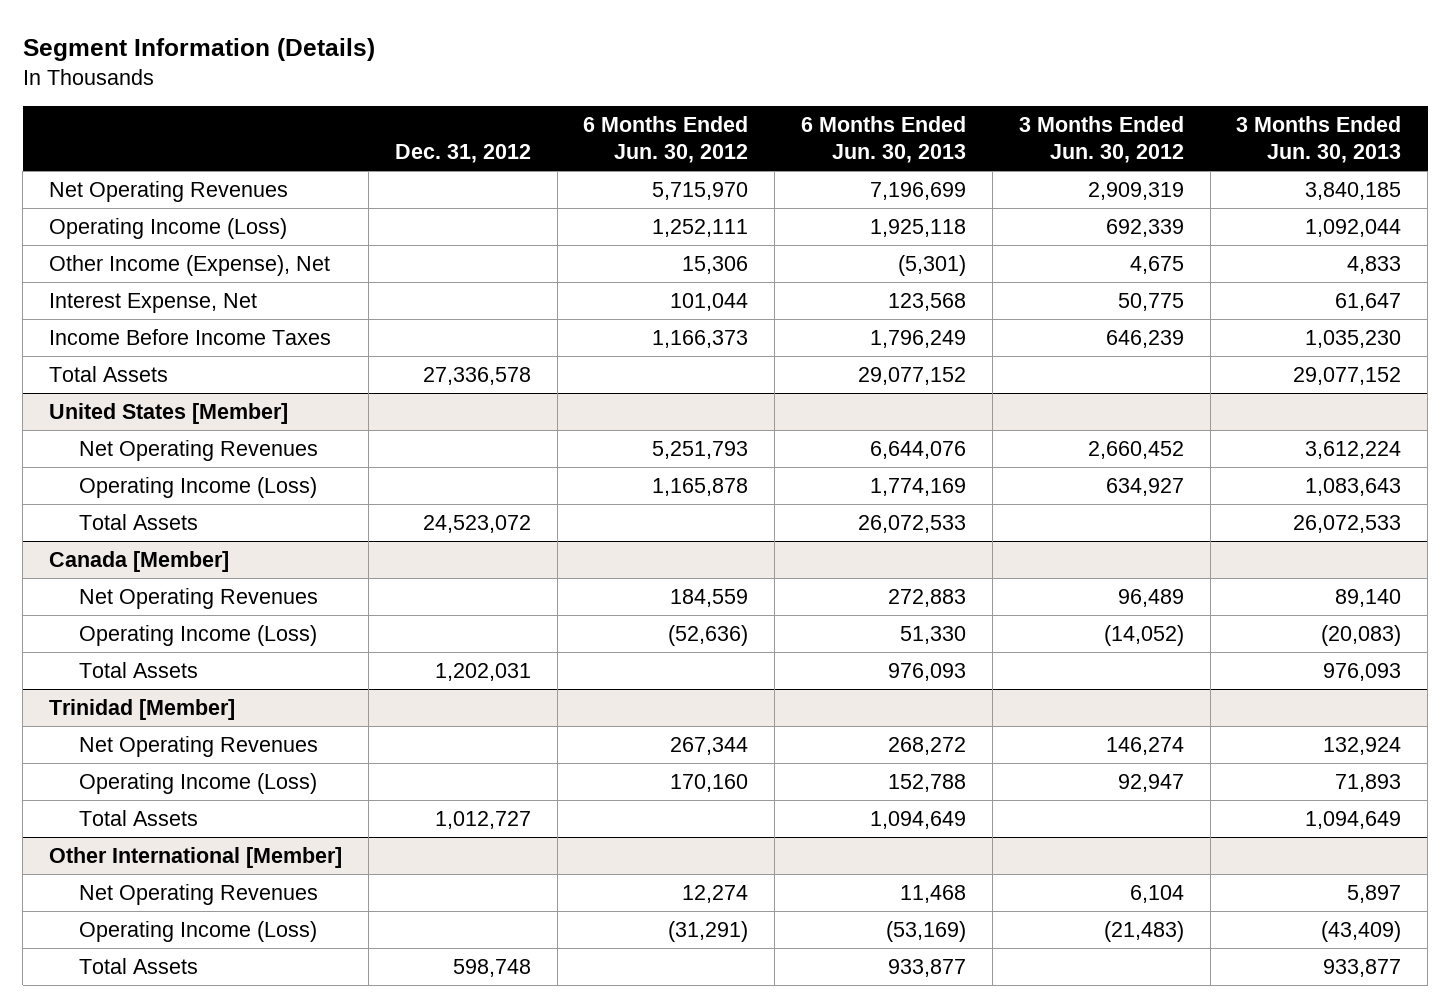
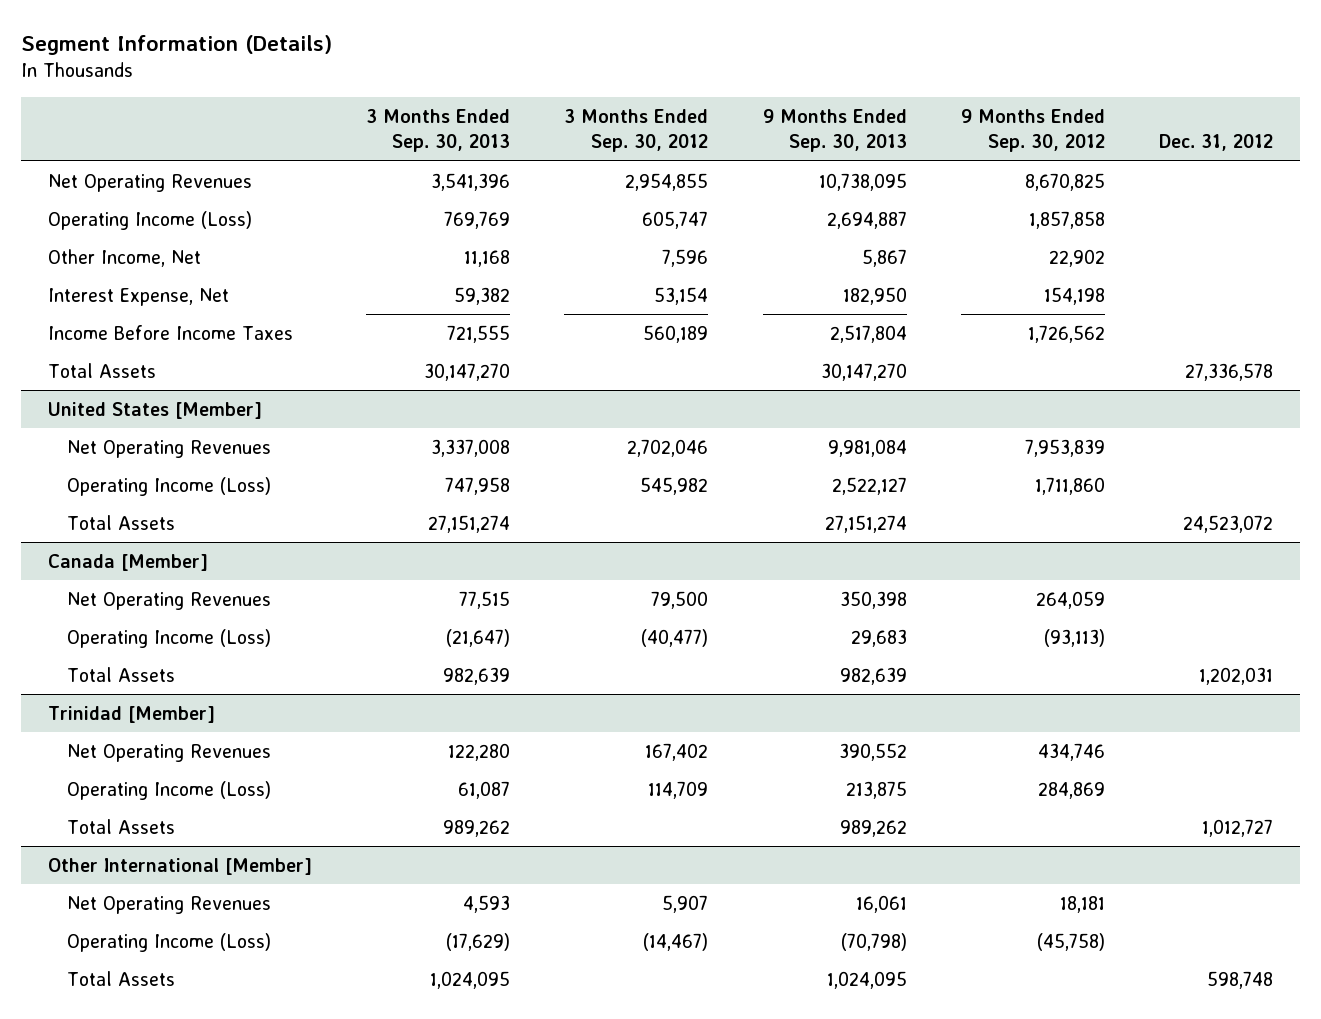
- | Dec. 31, 2012 | 6 Months Ended Jun. 30, 2012 | 6 Months Ended Jun. 30, 2013 | 3 Months Ended Jun. 30, 2012 | 3 Months Ended Jun. 30, 2013
+ | 3 Months Ended Sep. 30, 2013 | 3 Months Ended Sep. 30, 2012 | 9 Months Ended Sep. 30, 2013 | 9 Months Ended Sep. 30, 2012 | Dec. 31, 2012
- Other Income (Expense), Net | | 15,306 | (5,301) | 4,675 | 4,833
+ Other Income, Net | 11,168 | 7,596 | 5,867 | 22,902 |

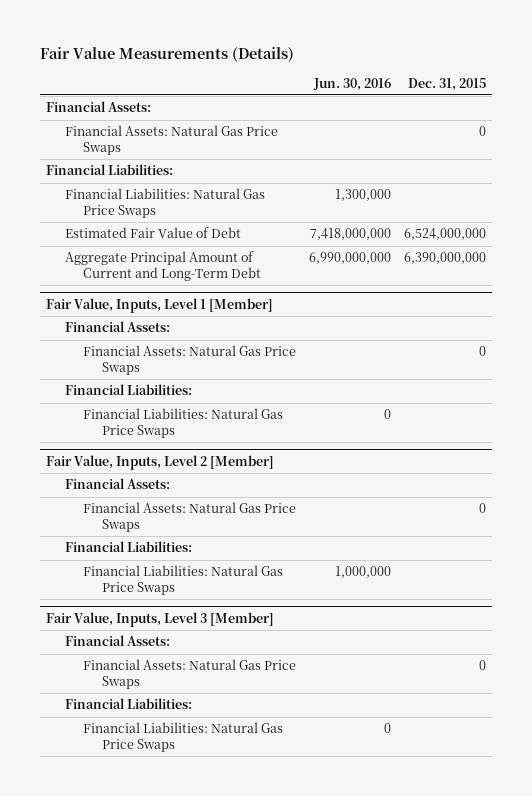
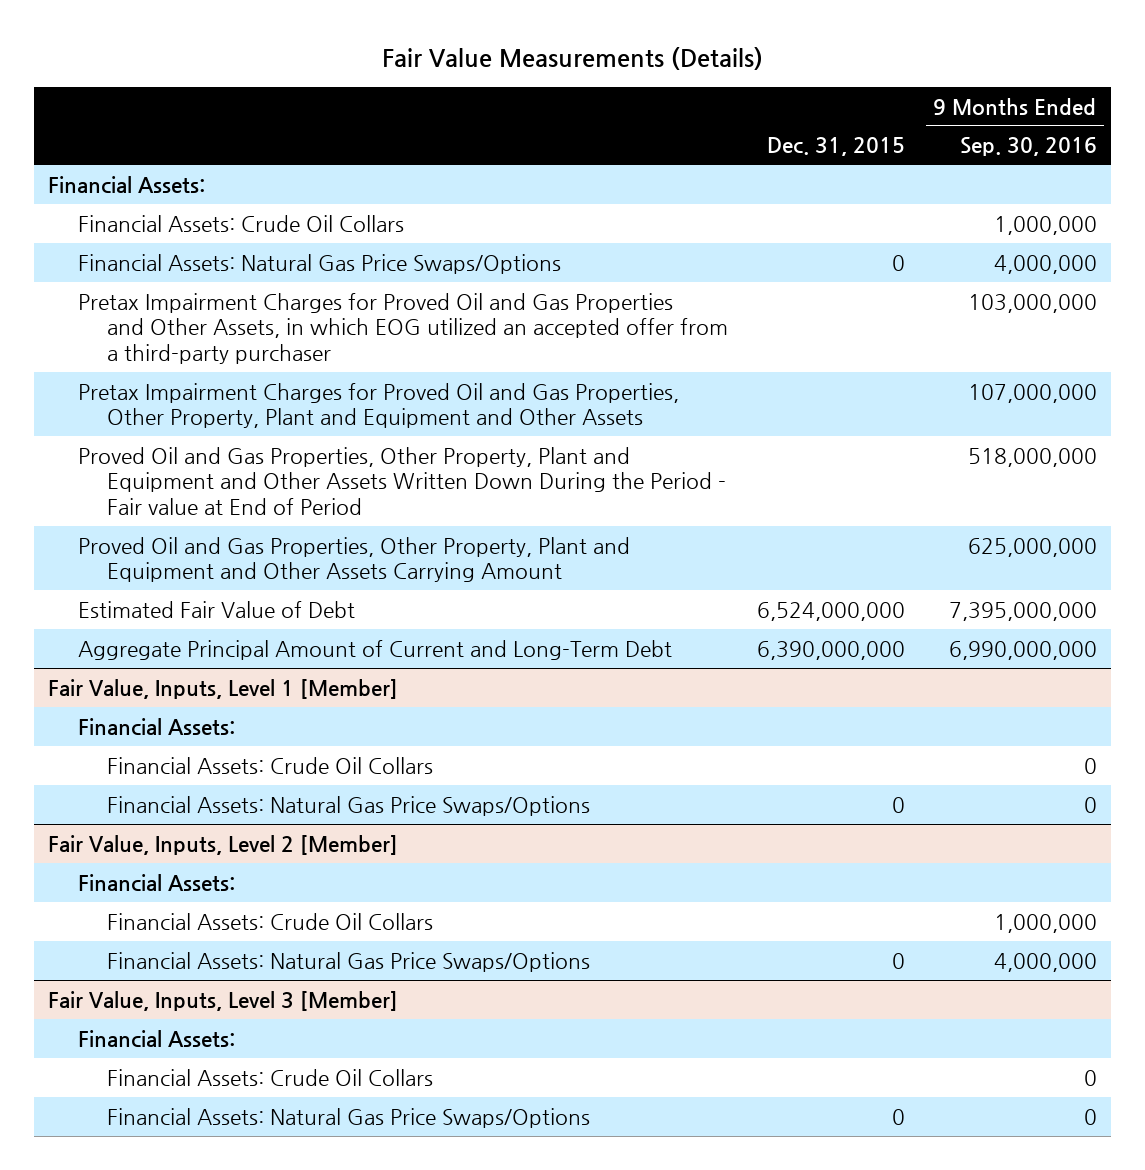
- | Jun. 30, 2016 | Dec. 31, 2015
+ | Dec. 31, 2015 | 9 Months Ended Sep. 30, 2016
- Financial Assets: Natural Gas Price Swaps | | 0
- Financial Liabilities:
- Financial Liabilities: Natural Gas Price Swaps | 1,300,000 |
+ Financial Assets: Crude Oil Collars | | 1,000,000
+ Financial Assets: Natural Gas Price Swaps/Options | 0 | 4,000,000
+ Pretax Impairment Charges for Proved Oil and Gas Properties and Other Assets, in which EOG utilized an accepted offer from a third-party purchaser | | 103,000,000
+ Pretax Impairment Charges for Proved Oil and Gas Properties, Other Property, Plant and Equipment and Other Assets | | 107,000,000
+ Proved Oil and Gas Properties, Other Property, Plant and Equipment and Other Assets Written Down During the Period - Fair value at End of Period | | 518,000,000
+ Proved Oil and Gas Properties, Other Property, Plant and Equipment and Other Assets Carrying Amount | | 625,000,000
@ Fair Value, Inputs, Level 1 [Member]
- Financial Assets: Natural Gas Price Swaps | | 0
- Financial Liabilities:
- Financial Liabilities: Natural Gas Price Swaps | 0 |
+ Financial Assets: Crude Oil Collars | | 0
+ Financial Assets: Natural Gas Price Swaps/Options | 0 | 0
@ Fair Value, Inputs, Level 2 [Member]
- Financial Assets: Natural Gas Price Swaps | | 0
- Financial Liabilities:
- Financial Liabilities: Natural Gas Price Swaps | 1,000,000 |
+ Financial Assets: Crude Oil Collars | | 1,000,000
+ Financial Assets: Natural Gas Price Swaps/Options | 0 | 4,000,000
@ Fair Value, Inputs, Level 3 [Member]
- Financial Assets: Natural Gas Price Swaps | | 0
- Financial Liabilities:
- Financial Liabilities: Natural Gas Price Swaps | 0 |
+ Financial Assets: Crude Oil Collars | | 0
+ Financial Assets: Natural Gas Price Swaps/Options | 0 | 0

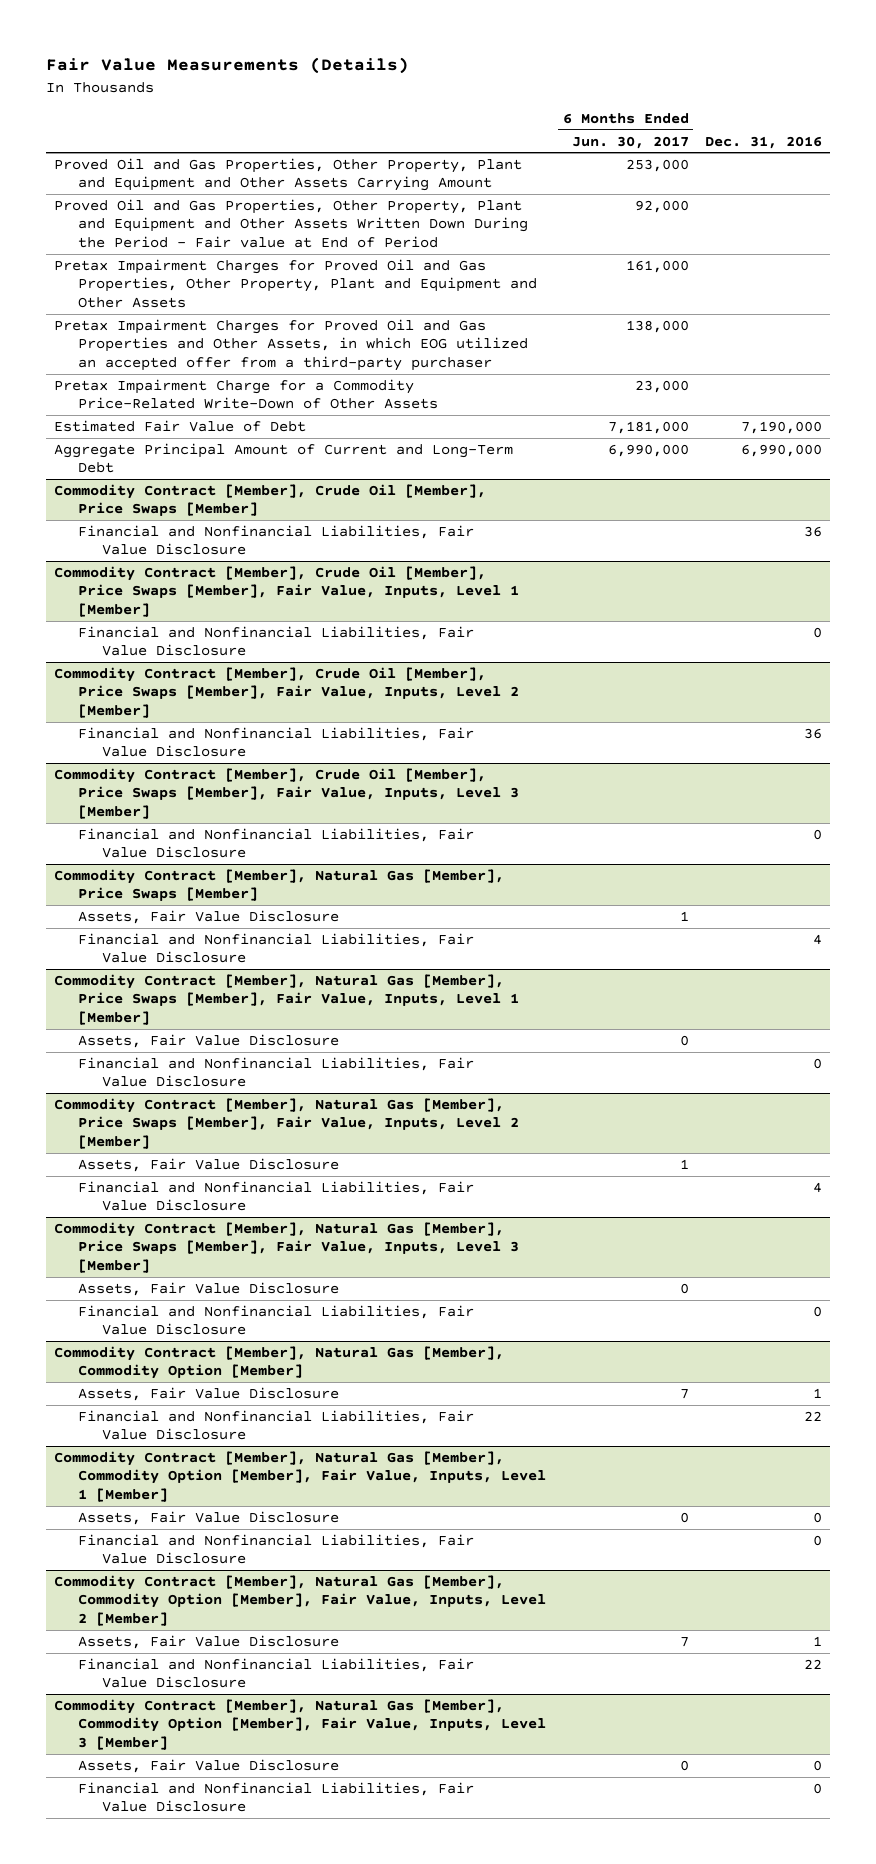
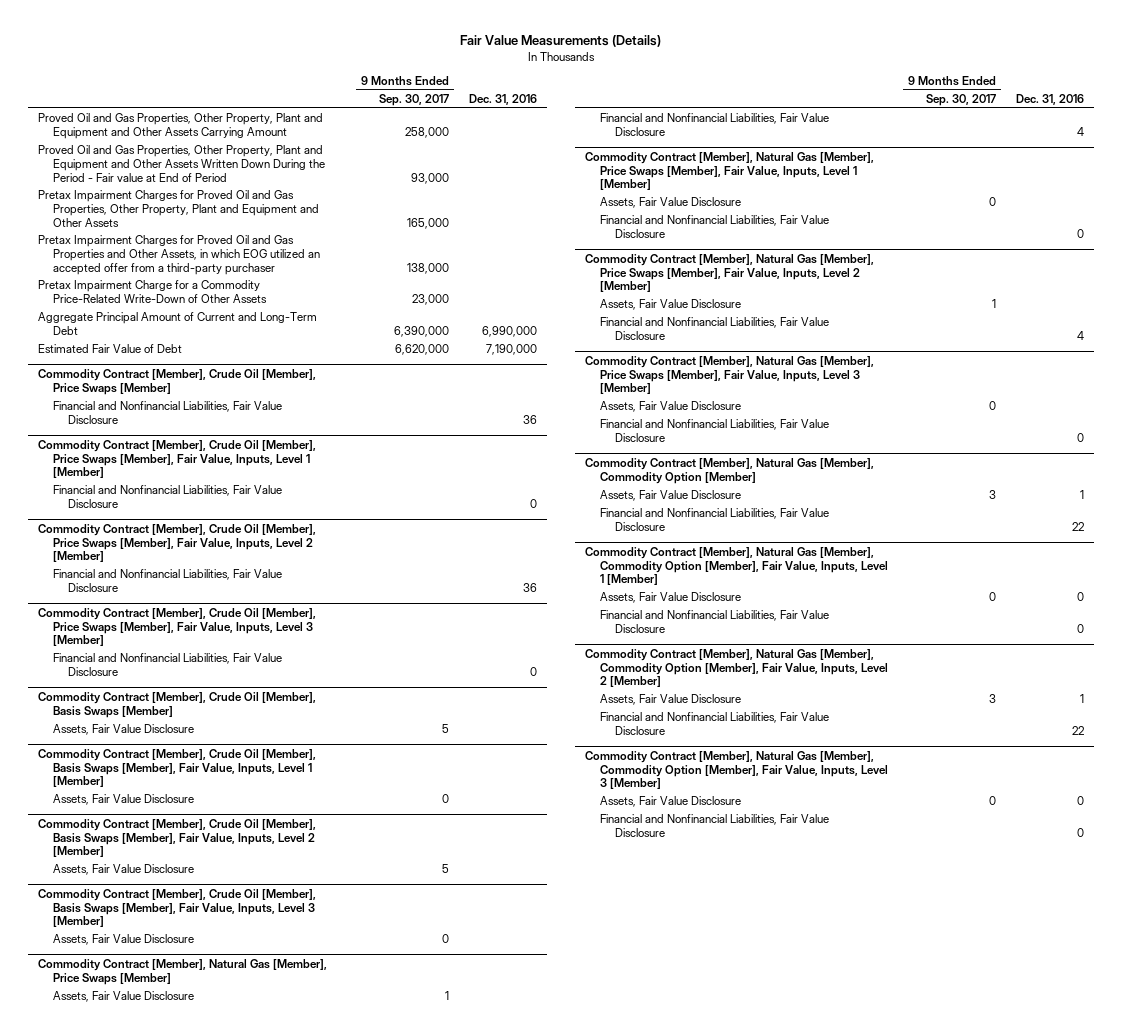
- | 6 Months Ended Jun. 30, 2017 | Dec. 31, 2016
+ | 9 Months Ended Sep. 30, 2017 | Dec. 31, 2016
moved down: Estimated Fair Value of Debt | 6,620,000 | 7,190,000
+ Commodity Contract [Member], Crude Oil [Member], Basis Swaps [Member]
+ Assets, Fair Value Disclosure | 5 |
+ Commodity Contract [Member], Crude Oil [Member], Basis Swaps [Member], Fair Value, Inputs, Level 1 [Member]
+ Assets, Fair Value Disclosure | 0 |
+ Commodity Contract [Member], Crude Oil [Member], Basis Swaps [Member], Fair Value, Inputs, Level 2 [Member]
+ Assets, Fair Value Disclosure | 5 |
+ Commodity Contract [Member], Crude Oil [Member], Basis Swaps [Member], Fair Value, Inputs, Level 3 [Member]
+ Assets, Fair Value Disclosure | 0 |

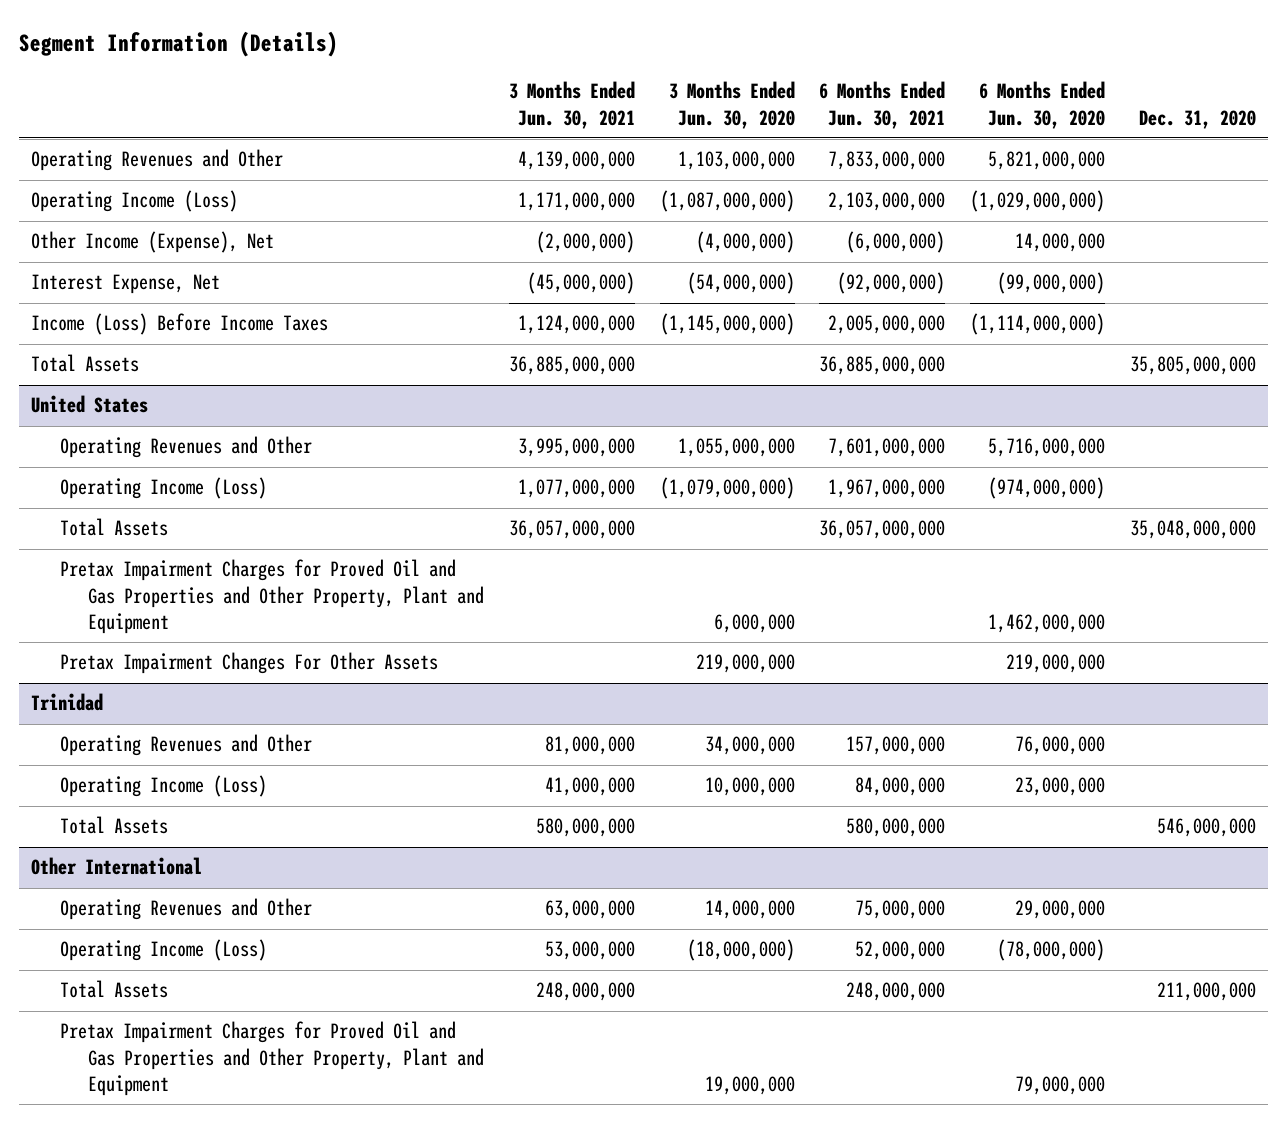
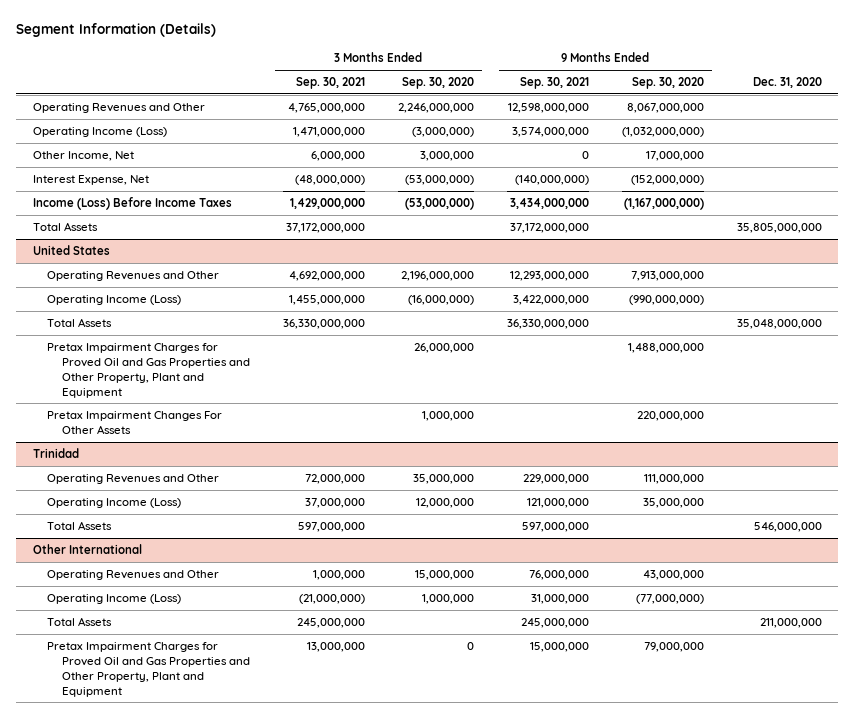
- | 3 Months Ended Jun. 30, 2021 | 3 Months Ended Jun. 30, 2020 | 6 Months Ended Jun. 30, 2021 | 6 Months Ended Jun. 30, 2020 | Dec. 31, 2020
+ | 3 Months Ended Sep. 30, 2021 | 3 Months Ended Sep. 30, 2020 | 9 Months Ended Sep. 30, 2021 | 9 Months Ended Sep. 30, 2020 | Dec. 31, 2020
- Other Income (Expense), Net | (2,000,000) | (4,000,000) | (6,000,000) | 14,000,000 |
+ Other Income, Net | 6,000,000 | 3,000,000 | 0 | 17,000,000 |

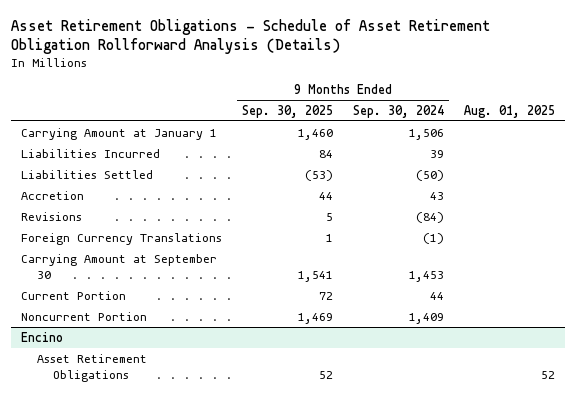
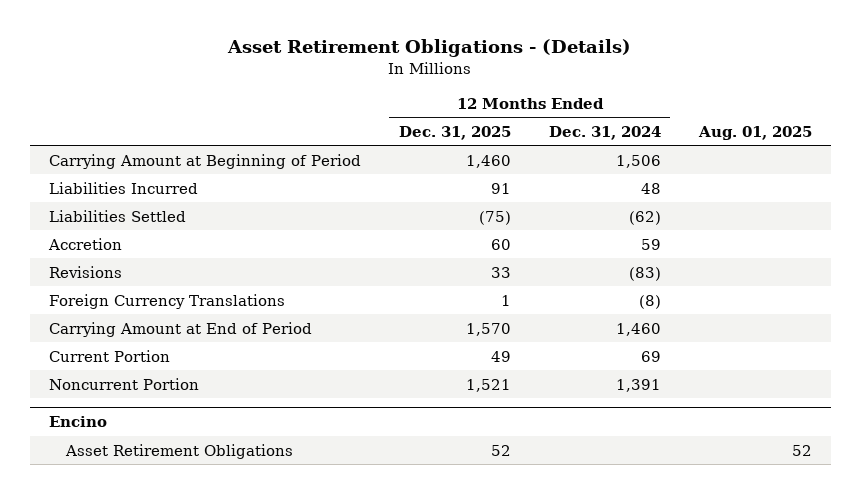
- Asset Retirement Obligations - Schedule of Asset Retirement Obligation Rollforward Analysis (Details)
+ Asset Retirement Obligations - (Details)
- | 9 Months Ended Sep. 30, 2025 | 9 Months Ended Sep. 30, 2024 | Aug. 01, 2025
+ | 12 Months Ended Dec. 31, 2025 | 12 Months Ended Dec. 31, 2024 | Aug. 01, 2025
- Carrying Amount at January 1 | 1,460 | 1,506 |
+ Carrying Amount at Beginning of Period | 1,460 | 1,506 |
- Carrying Amount at September 30 | 1,541 | 1,453 |
+ Carrying Amount at End of Period | 1,570 | 1,460 |

